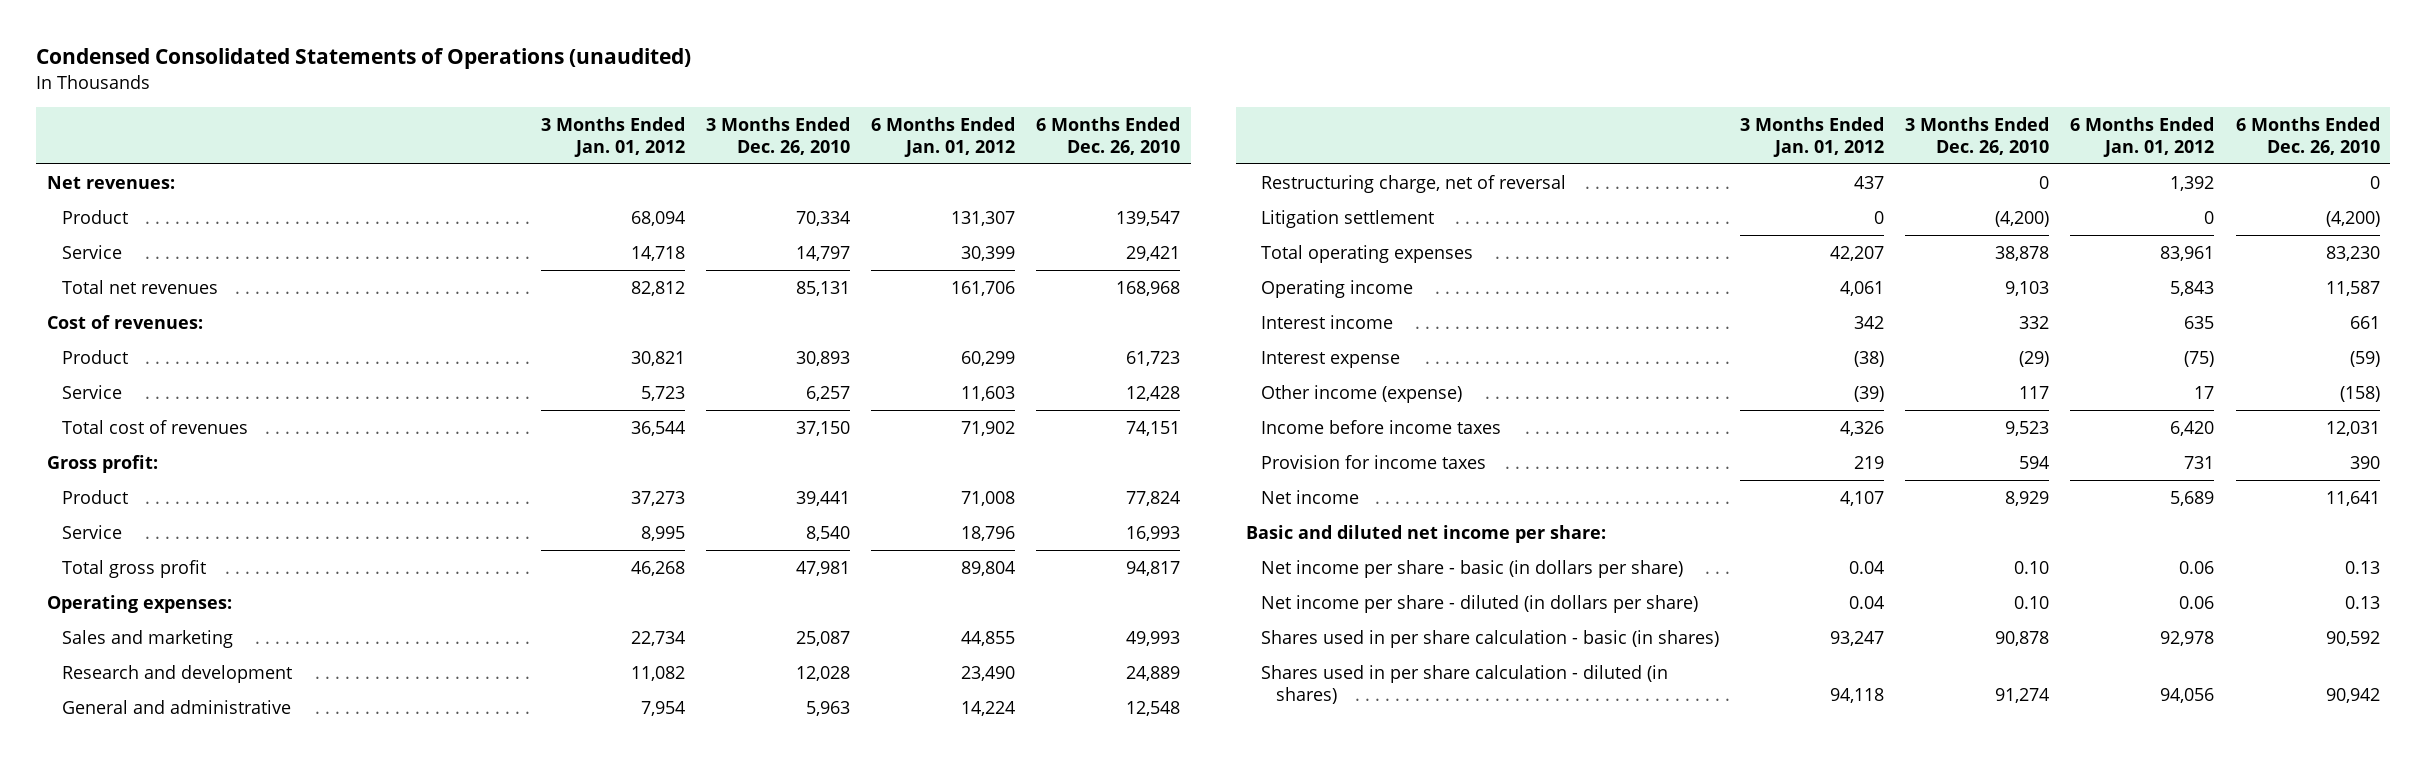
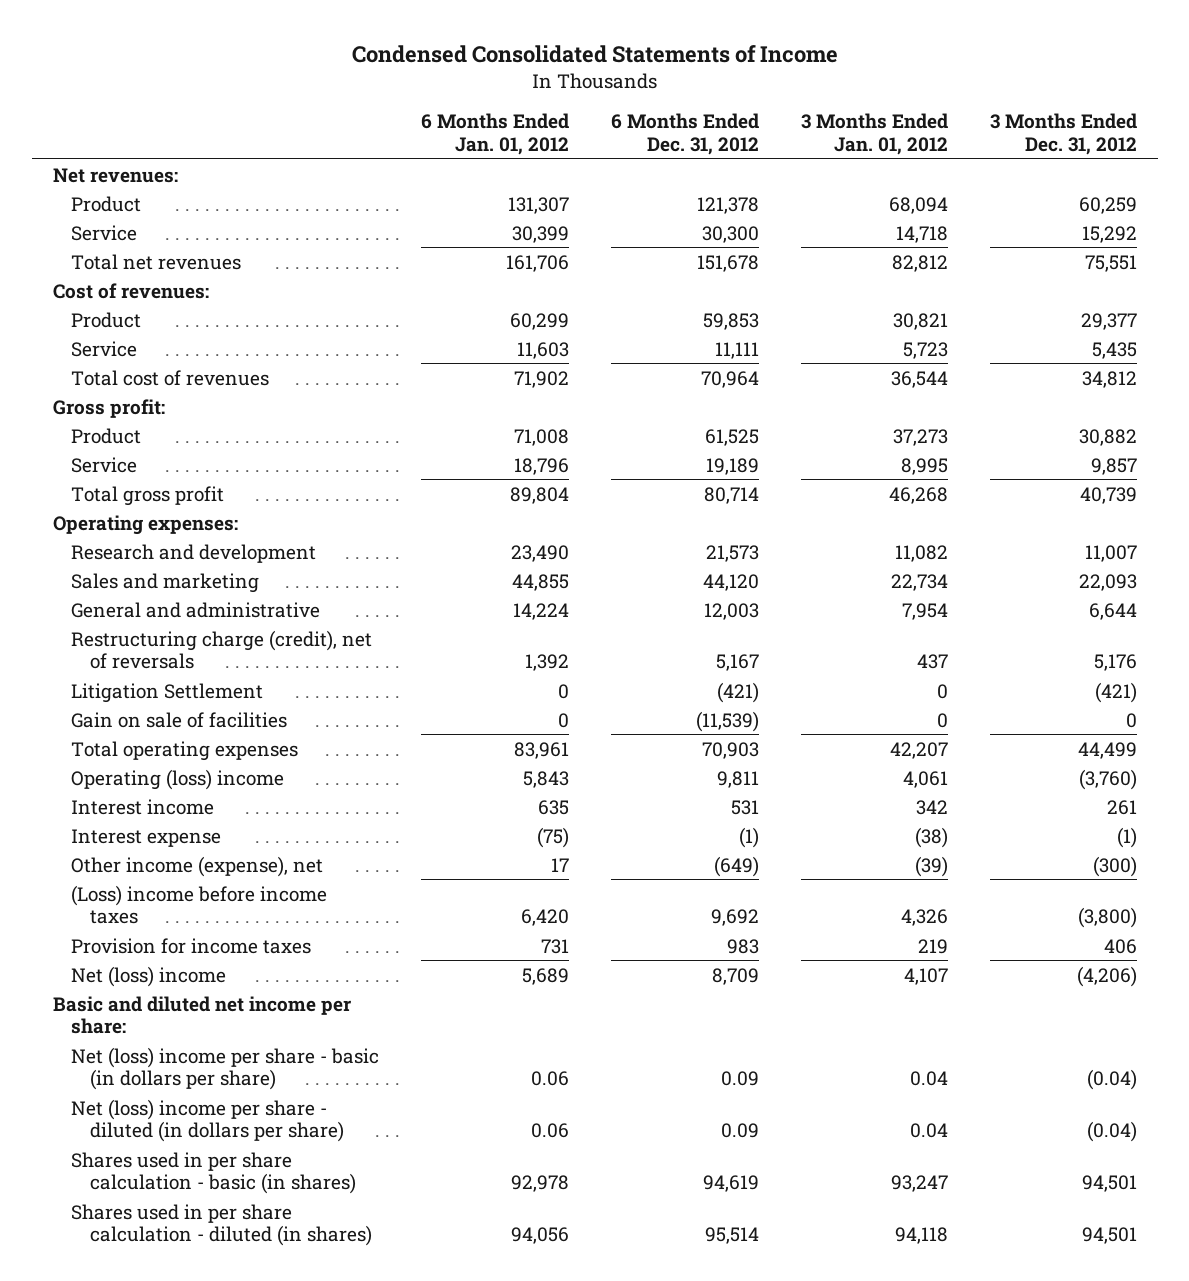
- Condensed Consolidated Statements of Operations (unaudited)
+ Condensed Consolidated Statements of Income
- | 3 Months Ended Jan. 01, 2012 | 3 Months Ended Dec. 26, 2010 | 6 Months Ended Jan. 01, 2012 | 6 Months Ended Dec. 26, 2010
+ | 6 Months Ended Jan. 01, 2012 | 6 Months Ended Dec. 31, 2012 | 3 Months Ended Jan. 01, 2012 | 3 Months Ended Dec. 31, 2012
moved down: Sales and marketing | 44,855 | 44,120 | 22,734 | 22,093
- Restructuring charge, net of reversal | 437 | 0 | 1,392 | 0
- Litigation settlement | 0 | (4,200) | 0 | (4,200)
+ Restructuring charge (credit), net of reversals | 1,392 | 5,167 | 437 | 5,176
+ Litigation Settlement | 0 | (421) | 0 | (421)
+ Gain on sale of facilities | 0 | (11,539) | 0 | 0
- Operating income | 4,061 | 9,103 | 5,843 | 11,587
+ Operating (loss) income | 5,843 | 9,811 | 4,061 | (3,760)
- Other income (expense) | (39) | 117 | 17 | (158)
- Income before income taxes | 4,326 | 9,523 | 6,420 | 12,031
+ Other income (expense), net | 17 | (649) | (39) | (300)
+ (Loss) income before income taxes | 6,420 | 9,692 | 4,326 | (3,800)
- Net income | 4,107 | 8,929 | 5,689 | 11,641
+ Net (loss) income | 5,689 | 8,709 | 4,107 | (4,206)
- Net income per share - basic (in dollars per share) | 0.04 | 0.10 | 0.06 | 0.13
- Net income per share - diluted (in dollars per share) | 0.04 | 0.10 | 0.06 | 0.13
+ Net (loss) income per share - basic (in dollars per share) | 0.06 | 0.09 | 0.04 | (0.04)
+ Net (loss) income per share - diluted (in dollars per share) | 0.06 | 0.09 | 0.04 | (0.04)

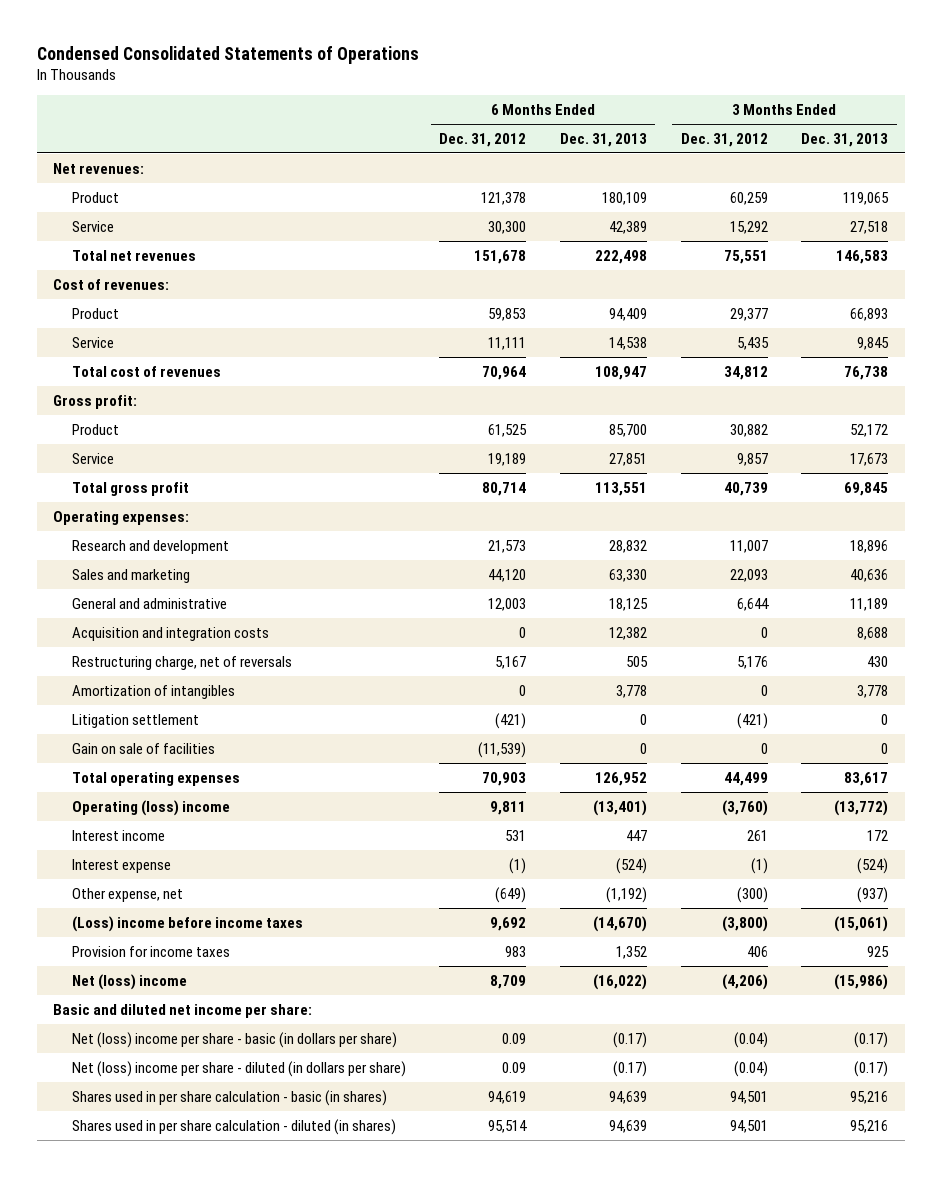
- Condensed Consolidated Statements of Income
+ Condensed Consolidated Statements of Operations
- | 6 Months Ended Jan. 01, 2012 | 6 Months Ended Dec. 31, 2012 | 3 Months Ended Jan. 01, 2012 | 3 Months Ended Dec. 31, 2012
+ | 6 Months Ended Dec. 31, 2012 | 6 Months Ended Dec. 31, 2013 | 3 Months Ended Dec. 31, 2012 | 3 Months Ended Dec. 31, 2013
- Restructuring charge (credit), net of reversals | 1,392 | 5,167 | 437 | 5,176
- Litigation Settlement | 0 | (421) | 0 | (421)
+ Acquisition and integration costs | 0 | 12,382 | 0 | 8,688
+ Restructuring charge, net of reversals | 5,167 | 505 | 5,176 | 430
+ Amortization of intangibles | 0 | 3,778 | 0 | 3,778
+ Litigation settlement | (421) | 0 | (421) | 0
- Other income (expense), net | 17 | (649) | (39) | (300)
+ Other expense, net | (649) | (1,192) | (300) | (937)

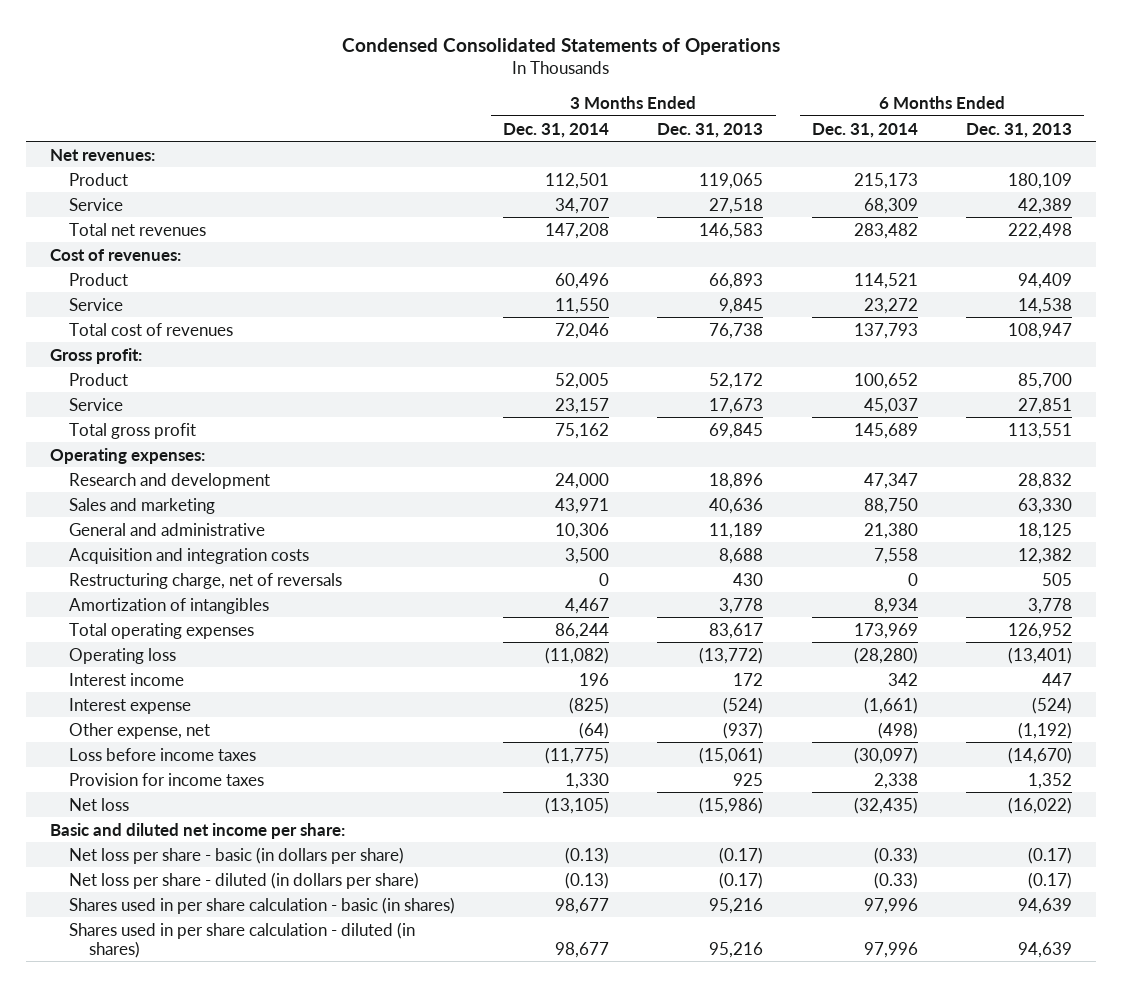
- | 6 Months Ended Dec. 31, 2012 | 6 Months Ended Dec. 31, 2013 | 3 Months Ended Dec. 31, 2012 | 3 Months Ended Dec. 31, 2013
+ | 3 Months Ended Dec. 31, 2014 | 3 Months Ended Dec. 31, 2013 | 6 Months Ended Dec. 31, 2014 | 6 Months Ended Dec. 31, 2013
- Litigation settlement | (421) | 0 | (421) | 0
- Gain on sale of facilities | (11,539) | 0 | 0 | 0
- Operating (loss) income | 9,811 | (13,401) | (3,760) | (13,772)
+ Operating loss | (11,082) | (13,772) | (28,280) | (13,401)
- (Loss) income before income taxes | 9,692 | (14,670) | (3,800) | (15,061)
+ Loss before income taxes | (11,775) | (15,061) | (30,097) | (14,670)
- Net (loss) income | 8,709 | (16,022) | (4,206) | (15,986)
+ Net loss | (13,105) | (15,986) | (32,435) | (16,022)
- Net (loss) income per share - basic (in dollars per share) | 0.09 | (0.17) | (0.04) | (0.17)
- Net (loss) income per share - diluted (in dollars per share) | 0.09 | (0.17) | (0.04) | (0.17)
+ Net loss per share - basic (in dollars per share) | (0.13) | (0.17) | (0.33) | (0.17)
+ Net loss per share - diluted (in dollars per share) | (0.13) | (0.17) | (0.33) | (0.17)

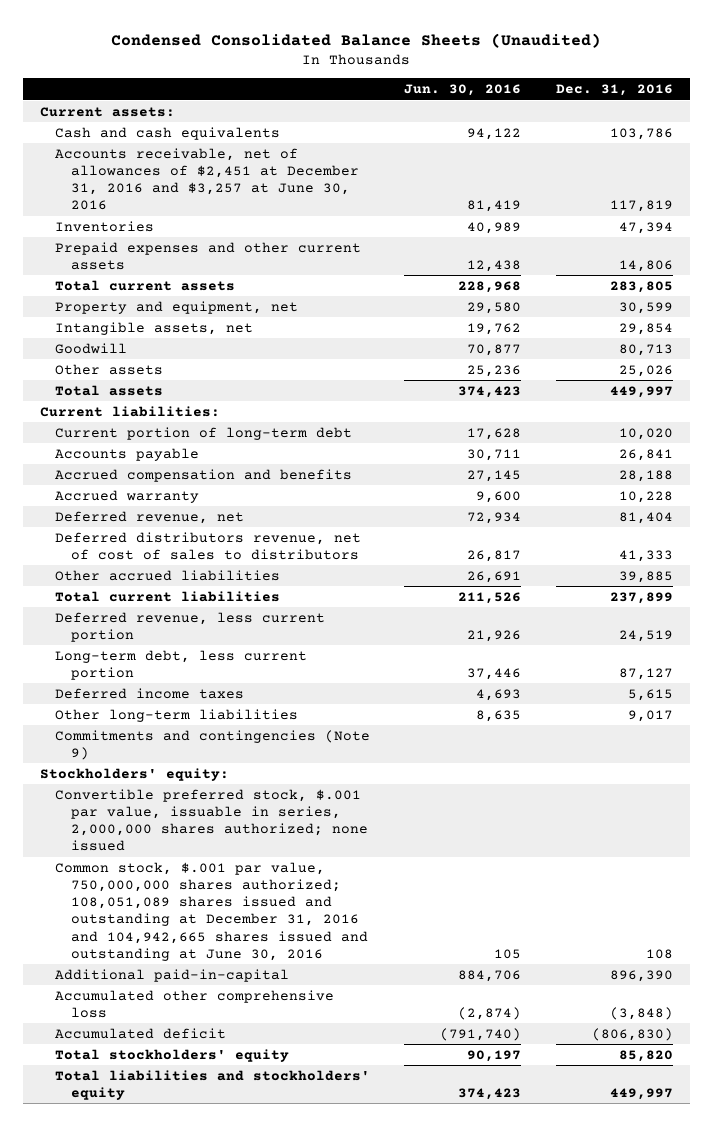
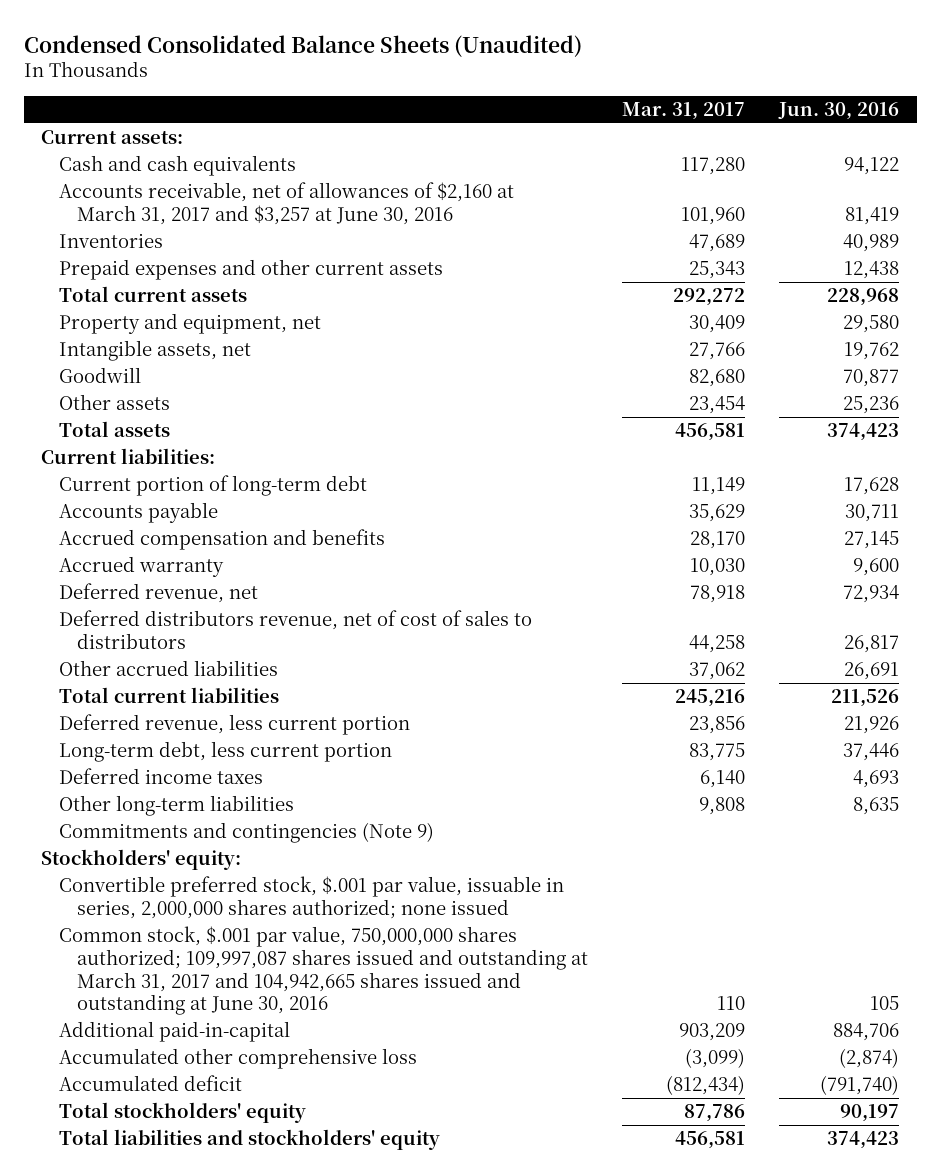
- | Jun. 30, 2016 | Dec. 31, 2016
+ | Mar. 31, 2017 | Jun. 30, 2016
- Accounts receivable, net of allowances of $2,451 at December 31, 2016 and $3,257 at June 30, 2016 | 81,419 | 117,819
+ Accounts receivable, net of allowances of $2,160 at March 31, 2017 and $3,257 at June 30, 2016 | 101,960 | 81,419
- Common stock, $.001 par value, 750,000,000 shares authorized; 108,051,089 shares issued and outstanding at December 31, 2016 and 104,942,665 shares issued and outstanding at June 30, 2016 | 105 | 108
+ Common stock, $.001 par value, 750,000,000 shares authorized; 109,997,087 shares issued and outstanding at March 31, 2017 and 104,942,665 shares issued and outstanding at June 30, 2016 | 110 | 105

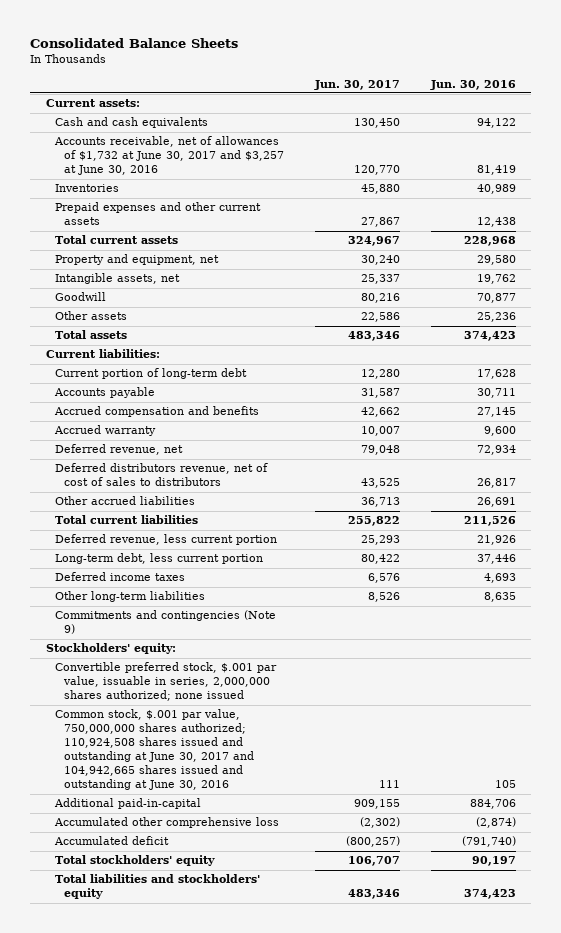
- Condensed Consolidated Balance Sheets (Unaudited)
+ Consolidated Balance Sheets
- | Mar. 31, 2017 | Jun. 30, 2016
+ | Jun. 30, 2017 | Jun. 30, 2016
- Accounts receivable, net of allowances of $2,160 at March 31, 2017 and $3,257 at June 30, 2016 | 101,960 | 81,419
+ Accounts receivable, net of allowances of $1,732 at June 30, 2017 and $3,257 at June 30, 2016 | 120,770 | 81,419
- Common stock, $.001 par value, 750,000,000 shares authorized; 109,997,087 shares issued and outstanding at March 31, 2017 and 104,942,665 shares issued and outstanding at June 30, 2016 | 110 | 105
+ Common stock, $.001 par value, 750,000,000 shares authorized; 110,924,508 shares issued and outstanding at June 30, 2017 and 104,942,665 shares issued and outstanding at June 30, 2016 | 111 | 105

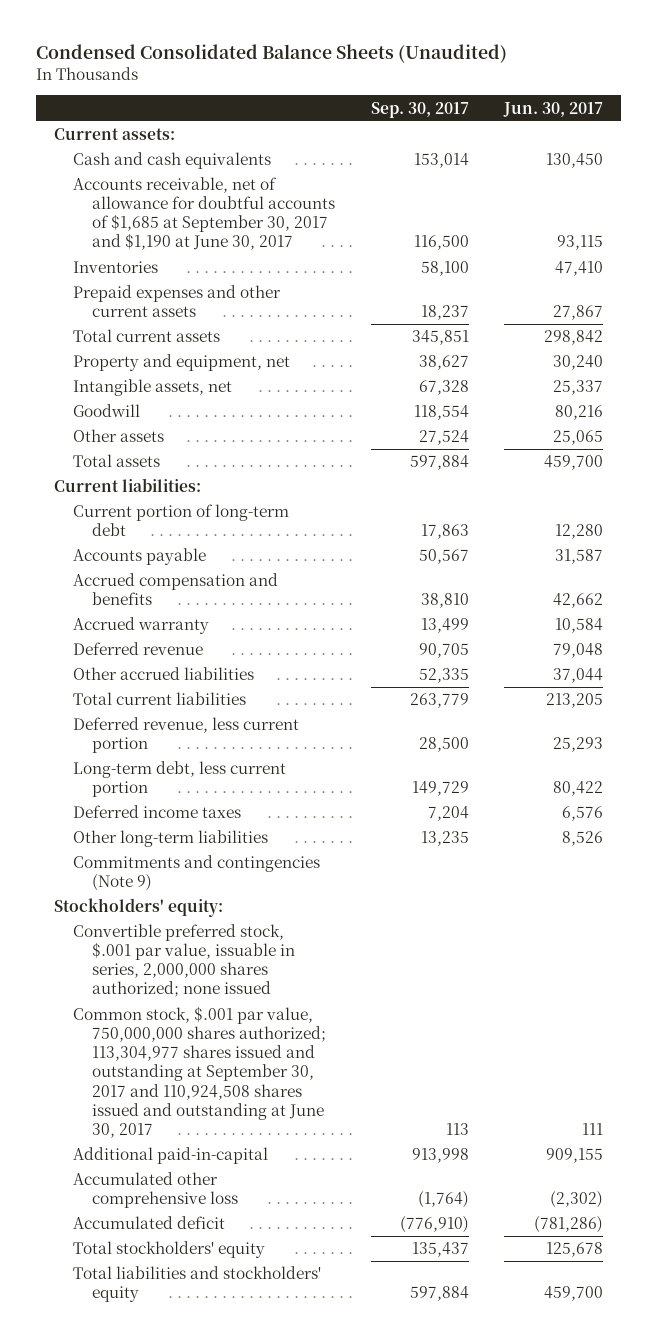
- Consolidated Balance Sheets
+ Condensed Consolidated Balance Sheets (Unaudited)
- | Jun. 30, 2017 | Jun. 30, 2016
+ | Sep. 30, 2017 | Jun. 30, 2017
- Accounts receivable, net of allowances of $1,732 at June 30, 2017 and $3,257 at June 30, 2016 | 120,770 | 81,419
- Inventories | 45,880 | 40,989
+ Accounts receivable, net of allowance for doubtful accounts of $1,685 at September 30, 2017 and $1,190 at June 30, 2017 | 116,500 | 93,115
+ Inventories | 58,100 | 47,410
- Total current assets | 324,967 | 228,968
+ Total current assets | 345,851 | 298,842
- Other assets | 22,586 | 25,236
- Total assets | 483,346 | 374,423
+ Other assets | 27,524 | 25,065
+ Total assets | 597,884 | 459,700
- Accrued warranty | 10,007 | 9,600
- Deferred revenue, net | 79,048 | 72,934
- Deferred distributors revenue, net of cost of sales to distributors | 43,525 | 26,817
- Other accrued liabilities | 36,713 | 26,691
- Total current liabilities | 255,822 | 211,526
+ Accrued warranty | 13,499 | 10,584
+ Deferred revenue | 90,705 | 79,048
+ Other accrued liabilities | 52,335 | 37,044
+ Total current liabilities | 263,779 | 213,205
- Common stock, $.001 par value, 750,000,000 shares authorized; 110,924,508 shares issued and outstanding at June 30, 2017 and 104,942,665 shares issued and outstanding at June 30, 2016 | 111 | 105
+ Common stock, $.001 par value, 750,000,000 shares authorized; 113,304,977 shares issued and outstanding at September 30, 2017 and 110,924,508 shares issued and outstanding at June 30, 2017 | 113 | 111
- Accumulated deficit | (800,257) | (791,740)
- Total stockholders' equity | 106,707 | 90,197
- Total liabilities and stockholders' equity | 483,346 | 374,423
+ Accumulated deficit | (776,910) | (781,286)
+ Total stockholders' equity | 135,437 | 125,678
+ Total liabilities and stockholders' equity | 597,884 | 459,700

